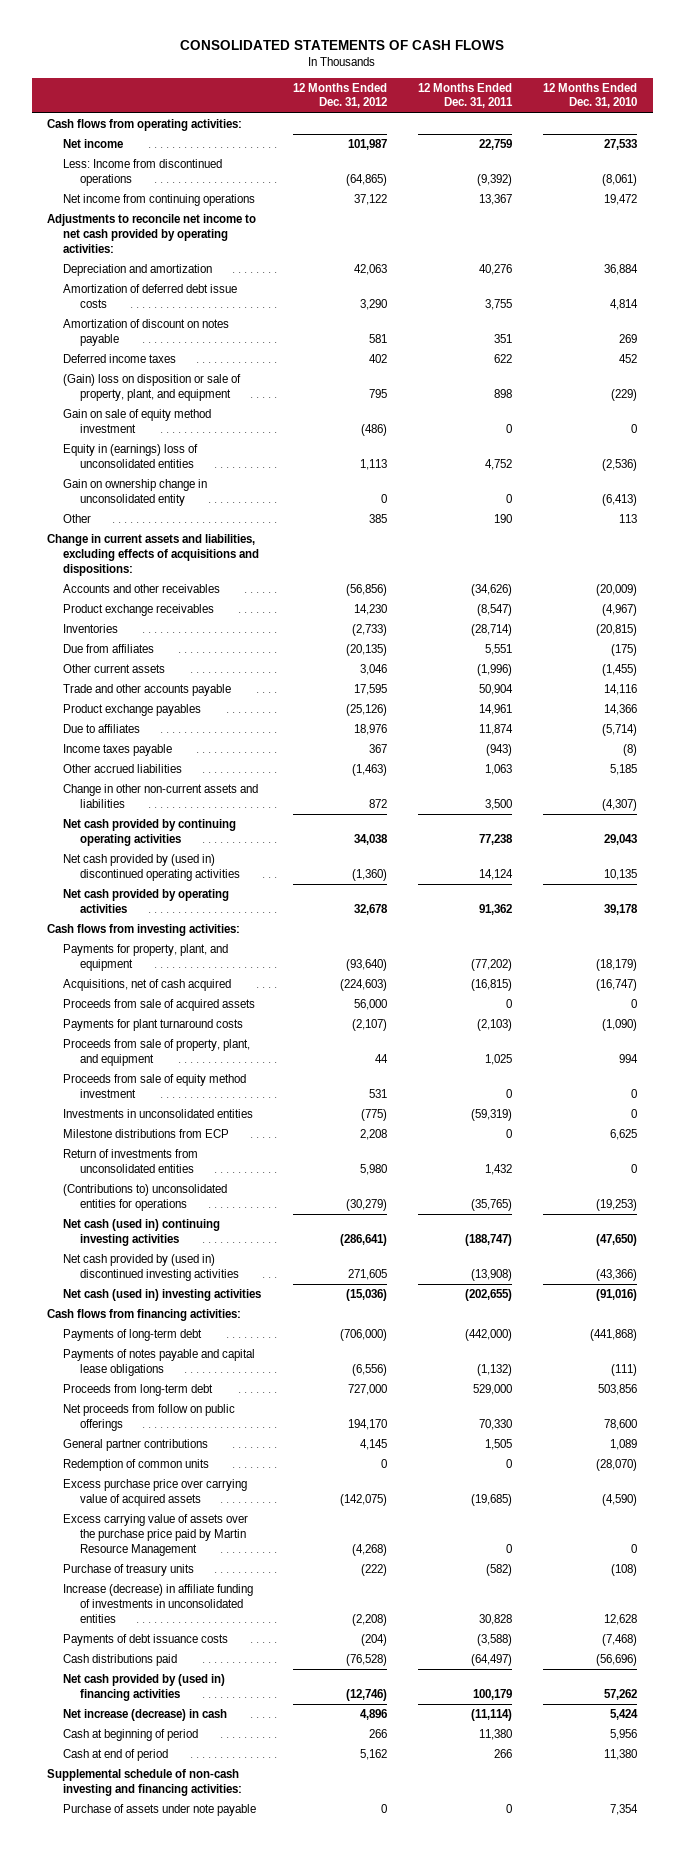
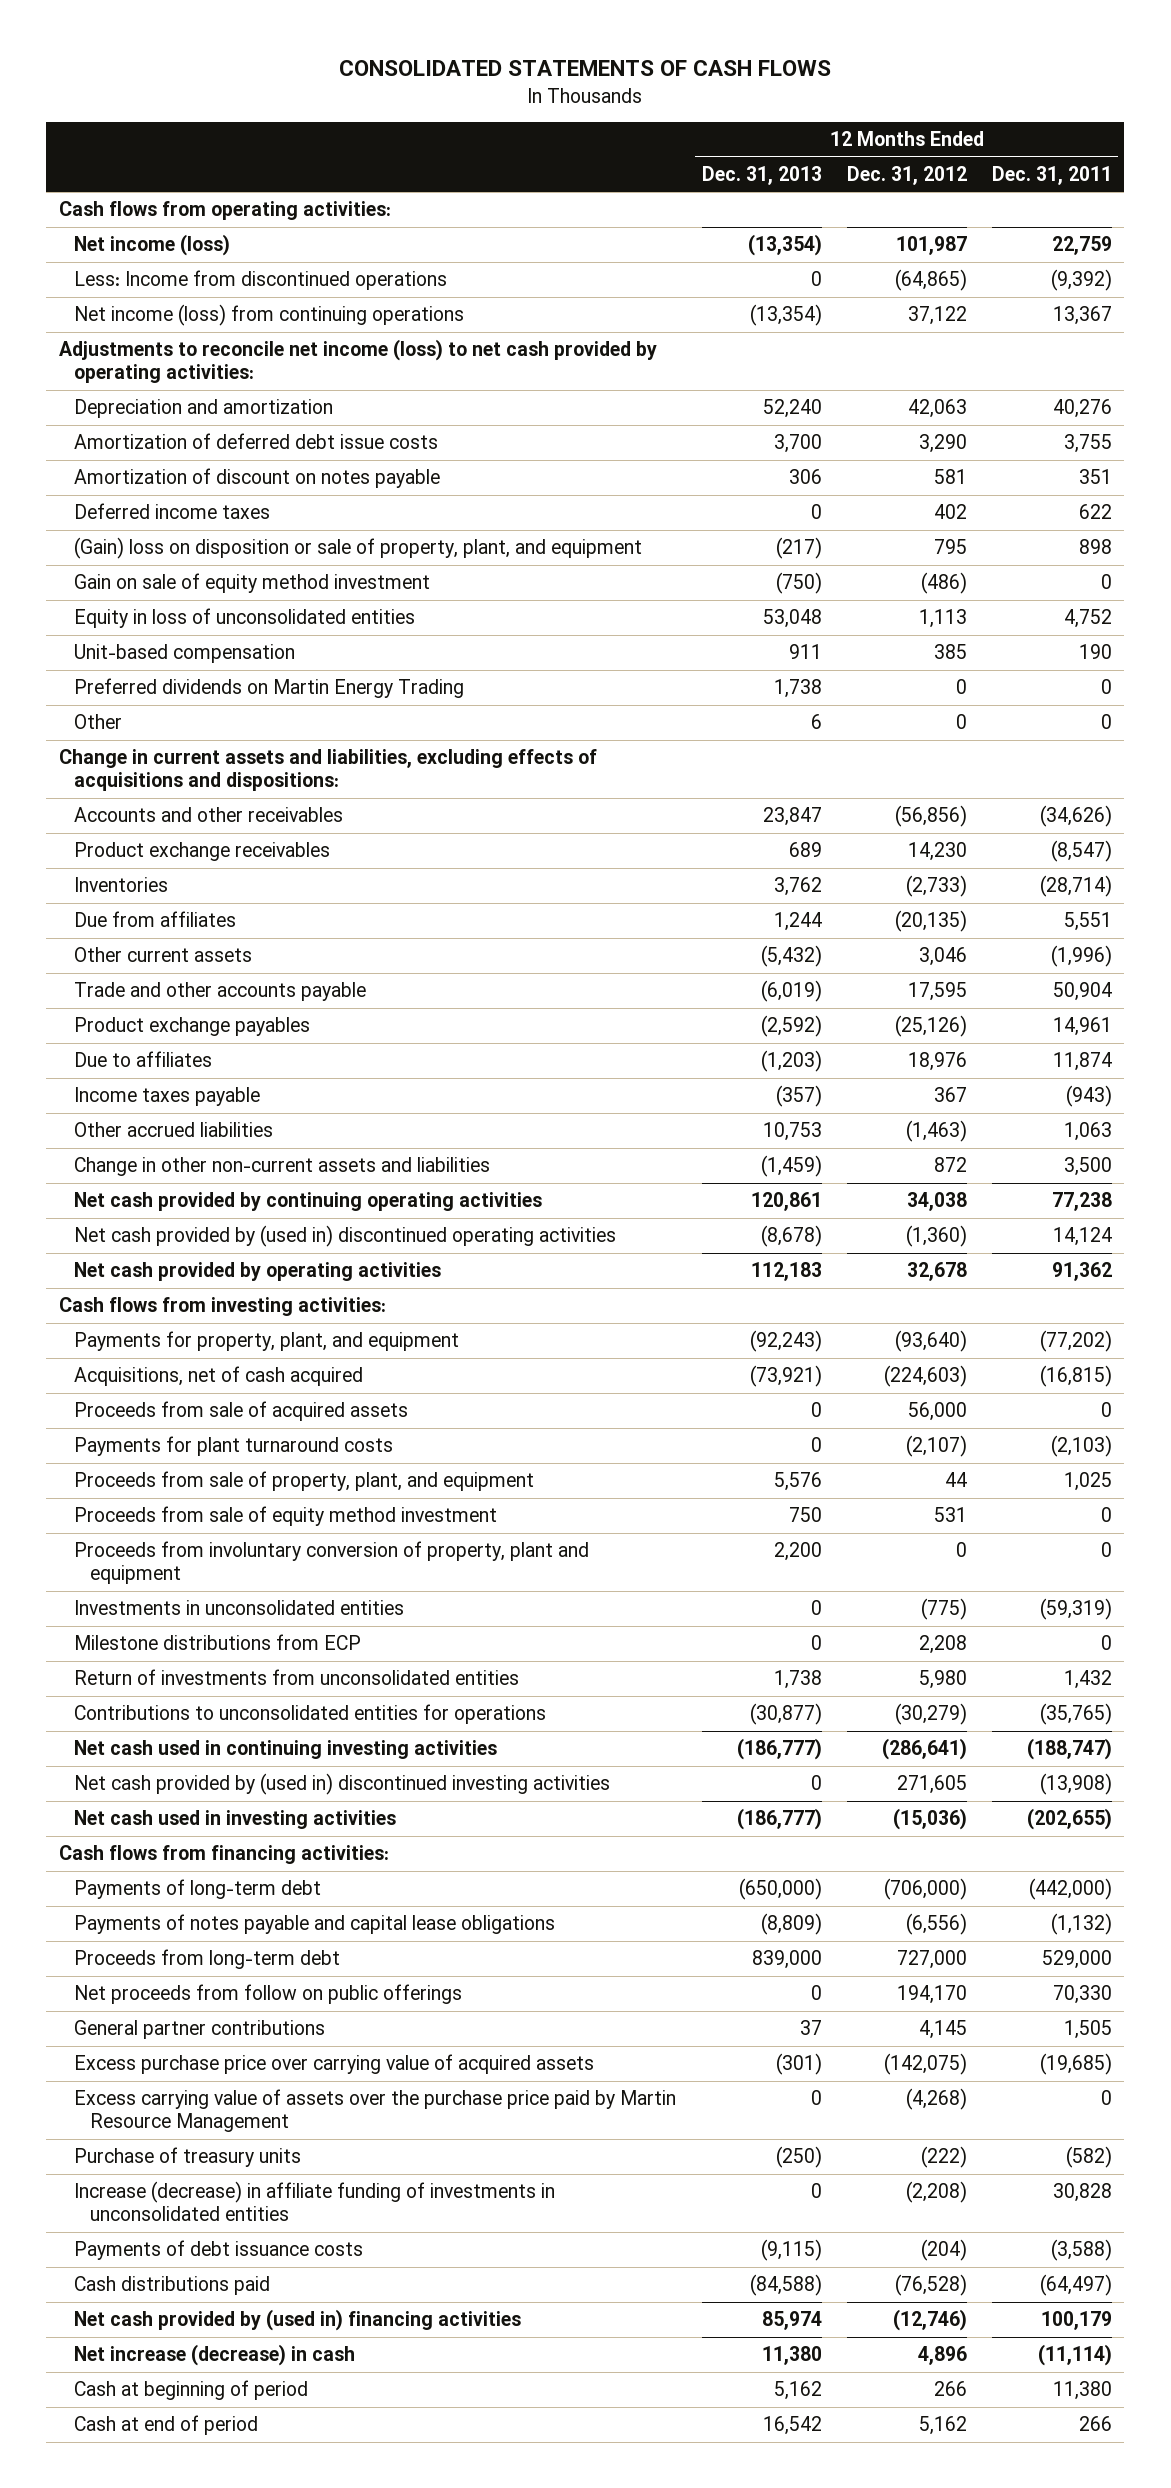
- | 12 Months Ended Dec. 31, 2012 | 12 Months Ended Dec. 31, 2011 | 12 Months Ended Dec. 31, 2010
+ | 12 Months Ended Dec. 31, 2013 | 12 Months Ended Dec. 31, 2012 | 12 Months Ended Dec. 31, 2011
- Net income | 101,987 | 22,759 | 27,533
+ Net income (loss) | (13,354) | 101,987 | 22,759
- Net income from continuing operations | 37,122 | 13,367 | 19,472
- Adjustments to reconcile net income to net cash provided by operating activities:
+ Net income (loss) from continuing operations | (13,354) | 37,122 | 13,367
+ Adjustments to reconcile net income (loss) to net cash provided by operating activities:
- Equity in (earnings) loss of unconsolidated entities | 1,113 | 4,752 | (2,536)
- Gain on ownership change in unconsolidated entity | 0 | 0 | (6,413)
- Other | 385 | 190 | 113
+ Equity in loss of unconsolidated entities | 53,048 | 1,113 | 4,752
+ Unit-based compensation | 911 | 385 | 190
+ Preferred dividends on Martin Energy Trading | 1,738 | 0 | 0
+ Other | 6 | 0 | 0
+ Proceeds from involuntary conversion of property, plant and equipment | 2,200 | 0 | 0
- (Contributions to) unconsolidated entities for operations | (30,279) | (35,765) | (19,253)
- Net cash (used in) continuing investing activities | (286,641) | (188,747) | (47,650)
+ Contributions to unconsolidated entities for operations | (30,877) | (30,279) | (35,765)
+ Net cash used in continuing investing activities | (186,777) | (286,641) | (188,747)
- Net cash (used in) investing activities | (15,036) | (202,655) | (91,016)
+ Net cash used in investing activities | (186,777) | (15,036) | (202,655)
- Redemption of common units | 0 | 0 | (28,070)
- Supplemental schedule of non-cash investing and financing activities:
- Purchase of assets under note payable | 0 | 0 | 7,354

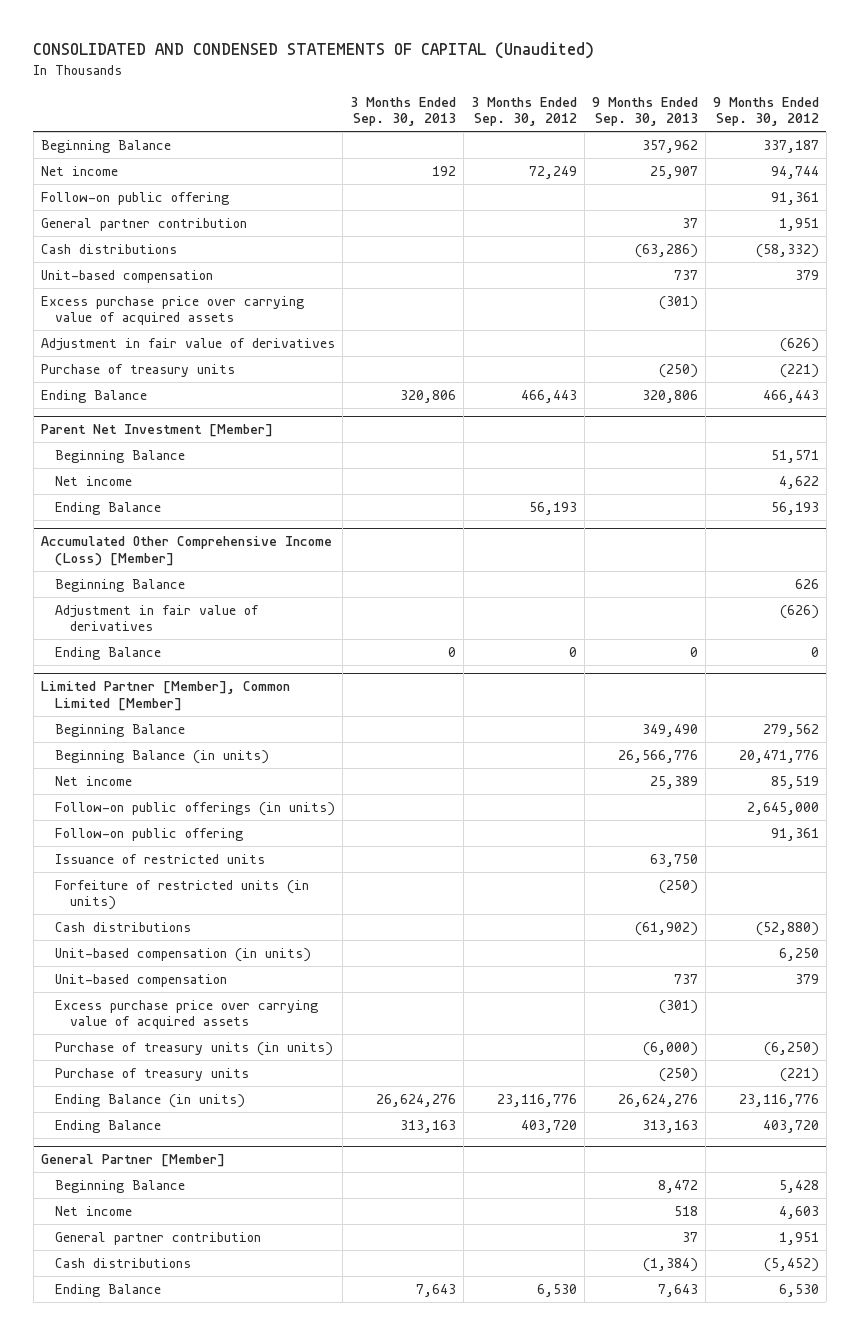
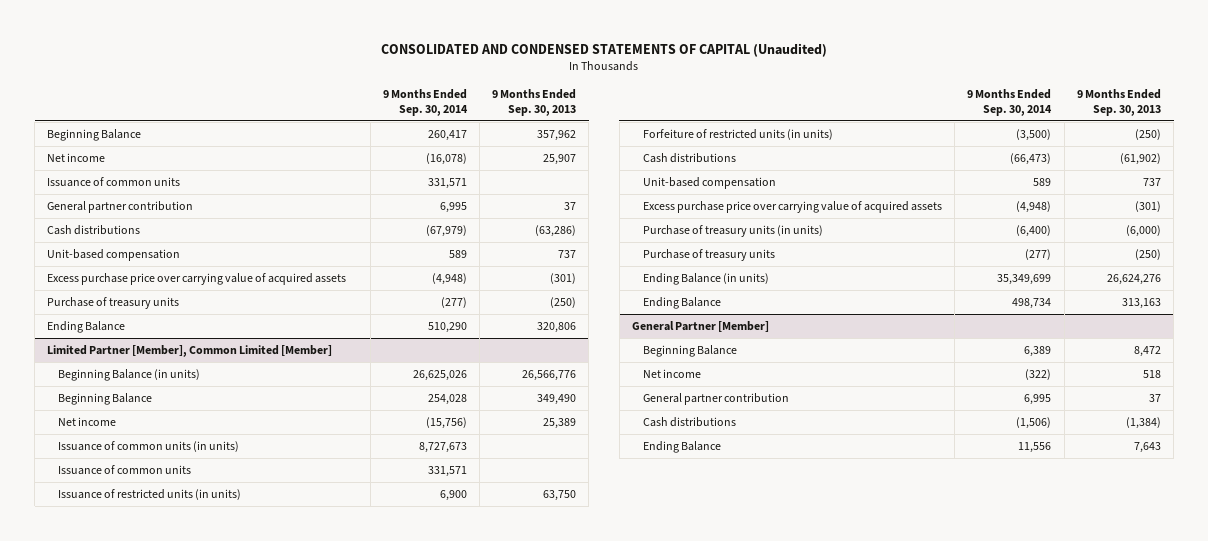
- | 3 Months Ended Sep. 30, 2013 | 3 Months Ended Sep. 30, 2012 | 9 Months Ended Sep. 30, 2013 | 9 Months Ended Sep. 30, 2012
+ | 9 Months Ended Sep. 30, 2014 | 9 Months Ended Sep. 30, 2013
- Follow-on public offering | | | | 91,361
+ Issuance of common units | 331,571 |
- Adjustment in fair value of derivatives | | | | (626)
- Parent Net Investment [Member]
- Beginning Balance | | | | 51,571
- Net income | | | | 4,622
- Ending Balance | | 56,193 | | 56,193
- Accumulated Other Comprehensive Income (Loss) [Member]
- Beginning Balance | | | | 626
- Adjustment in fair value of derivatives | | | | (626)
- Ending Balance | 0 | 0 | 0 | 0
@ Limited Partner [Member], Common Limited [Member]
moved down: Beginning Balance | 254,028 | 349,490
- Follow-on public offerings (in units) | | | | 2,645,000
- Follow-on public offering | | | | 91,361
- Issuance of restricted units | | | 63,750 |
+ Issuance of common units (in units) | 8,727,673 |
+ Issuance of common units | 331,571 |
+ Issuance of restricted units (in units) | 6,900 | 63,750
- Unit-based compensation (in units) | | | | 6,250

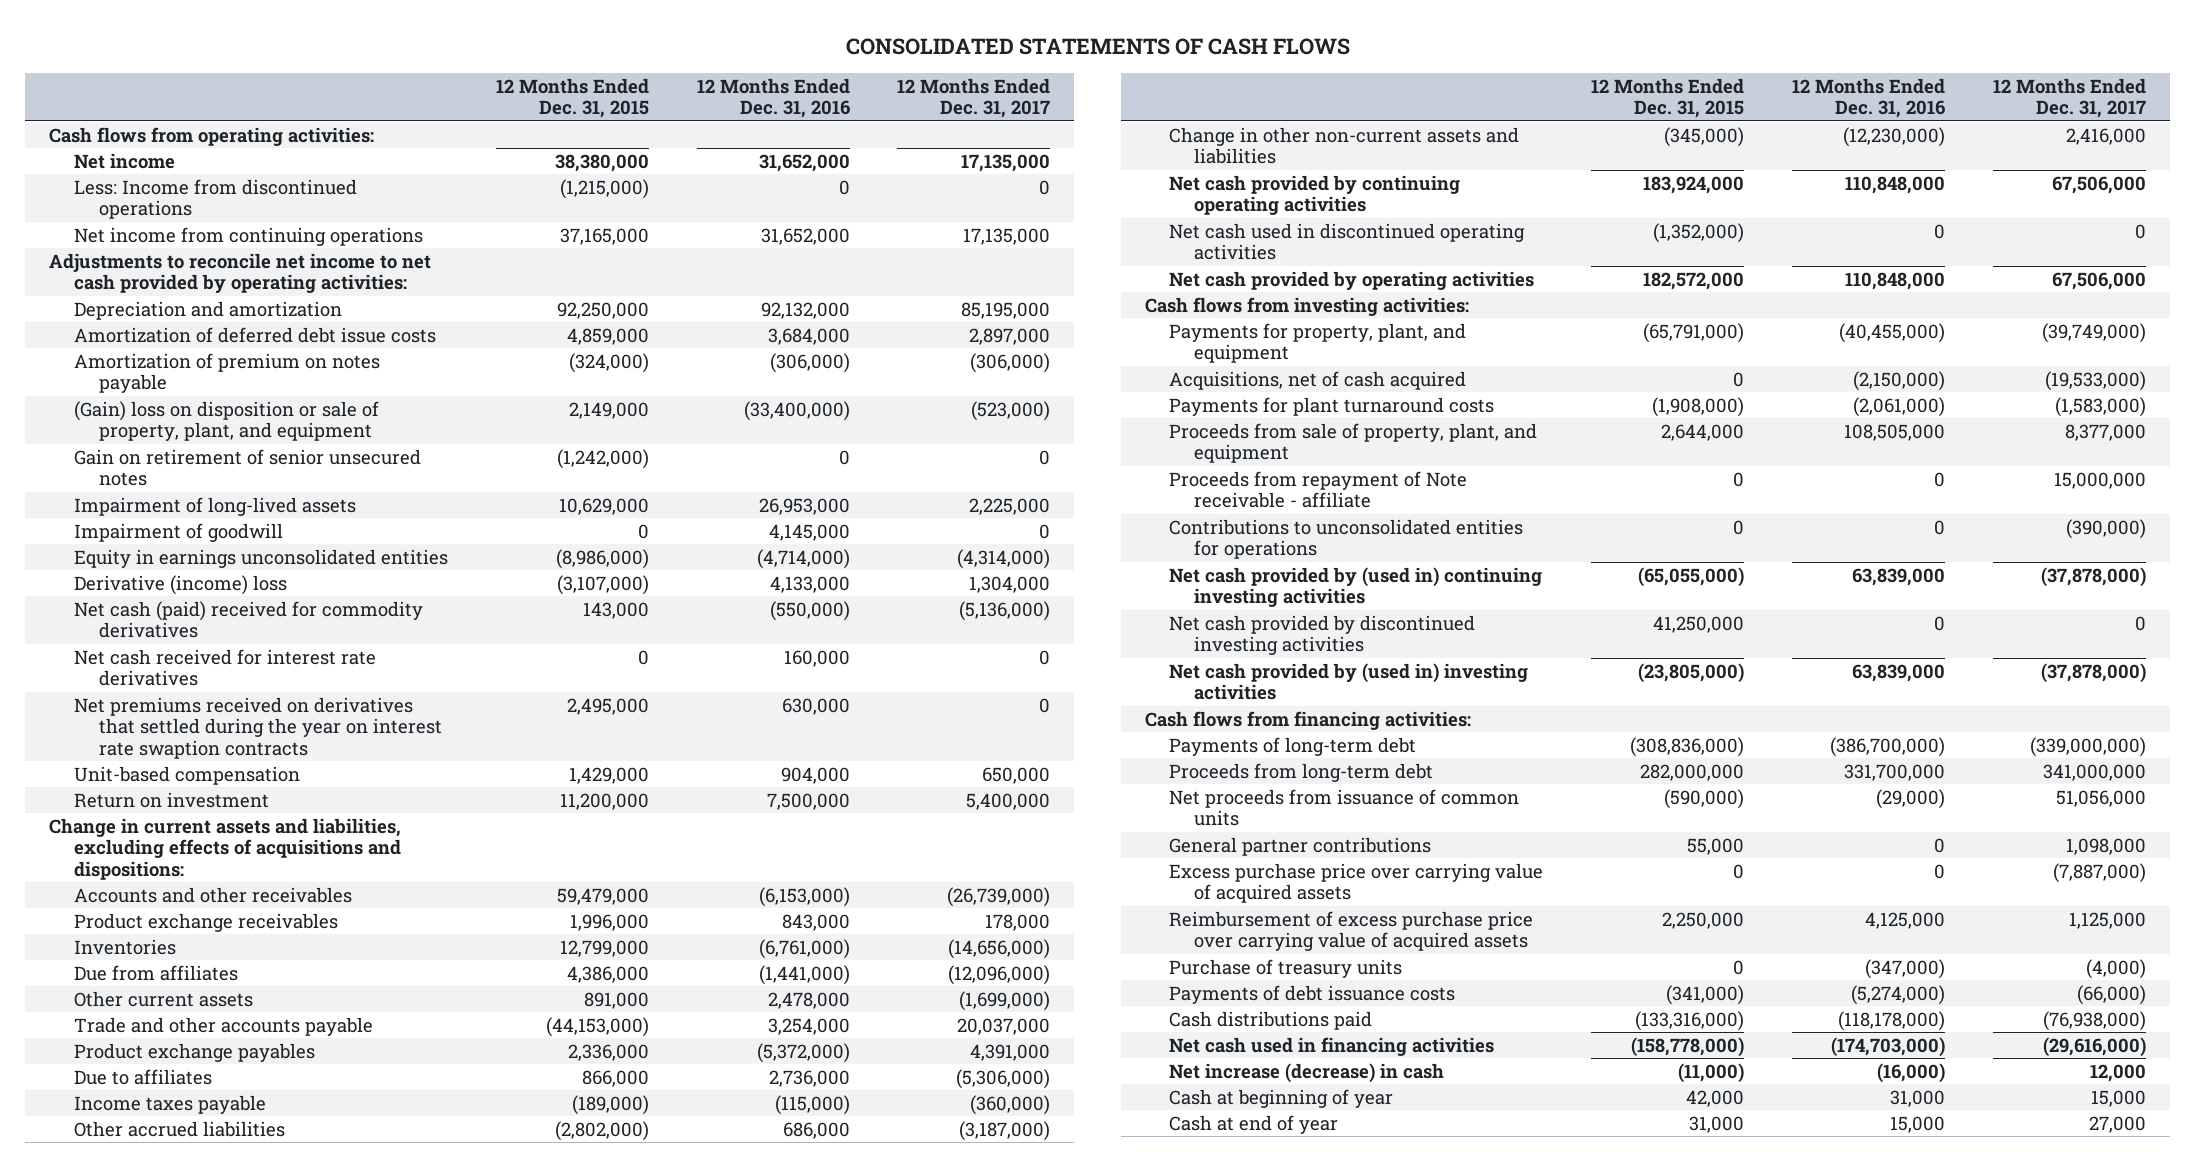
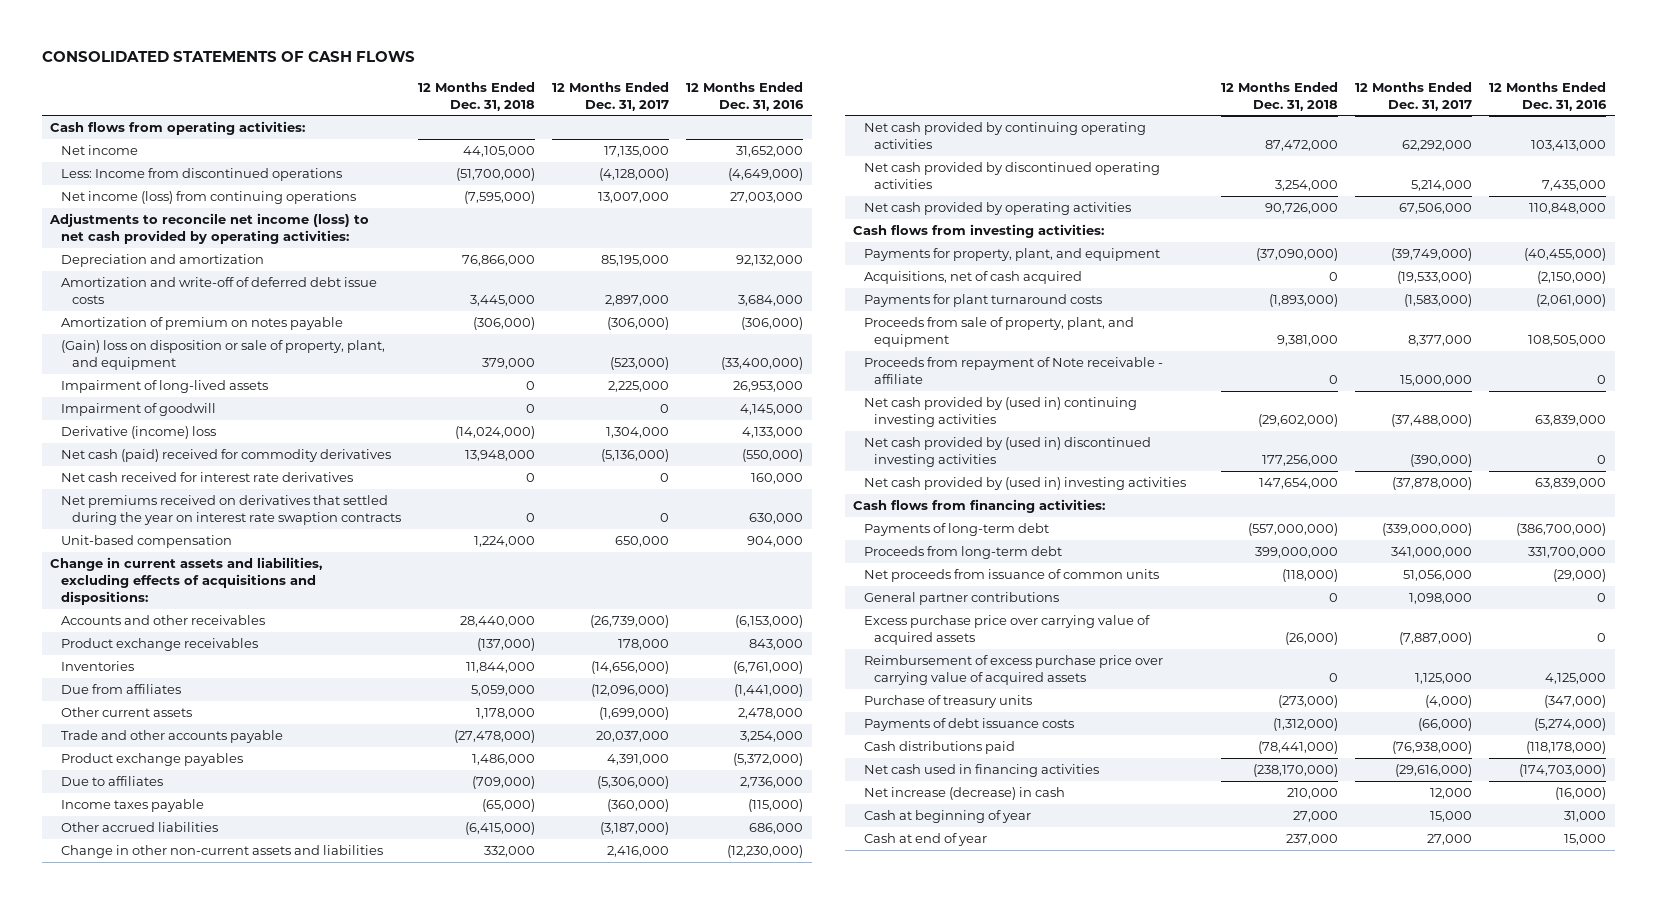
- | 12 Months Ended Dec. 31, 2015 | 12 Months Ended Dec. 31, 2016 | 12 Months Ended Dec. 31, 2017
+ | 12 Months Ended Dec. 31, 2018 | 12 Months Ended Dec. 31, 2017 | 12 Months Ended Dec. 31, 2016
- Less: Income from discontinued operations | (1,215,000) | 0 | 0
- Net income from continuing operations | 37,165,000 | 31,652,000 | 17,135,000
- Adjustments to reconcile net income to net cash provided by operating activities:
+ Less: Income from discontinued operations | (51,700,000) | (4,128,000) | (4,649,000)
+ Net income (loss) from continuing operations | (7,595,000) | 13,007,000 | 27,003,000
+ Adjustments to reconcile net income (loss) to net cash provided by operating activities:
- Amortization of deferred debt issue costs | 4,859,000 | 3,684,000 | 2,897,000
+ Amortization and write-off of deferred debt issue costs | 3,445,000 | 2,897,000 | 3,684,000
- Gain on retirement of senior unsecured notes | (1,242,000) | 0 | 0
- Equity in earnings unconsolidated entities | (8,986,000) | (4,714,000) | (4,314,000)
- Return on investment | 11,200,000 | 7,500,000 | 5,400,000
- Net cash provided by continuing operating activities | 183,924,000 | 110,848,000 | 67,506,000
- Net cash used in discontinued operating activities | (1,352,000) | 0 | 0
+ Net cash provided by continuing operating activities | 87,472,000 | 62,292,000 | 103,413,000
+ Net cash provided by discontinued operating activities | 3,254,000 | 5,214,000 | 7,435,000
- Contributions to unconsolidated entities for operations | 0 | 0 | (390,000)
- Net cash provided by (used in) continuing investing activities | (65,055,000) | 63,839,000 | (37,878,000)
- Net cash provided by discontinued investing activities | 41,250,000 | 0 | 0
+ Net cash provided by (used in) continuing investing activities | (29,602,000) | (37,488,000) | 63,839,000
+ Net cash provided by (used in) discontinued investing activities | 177,256,000 | (390,000) | 0

